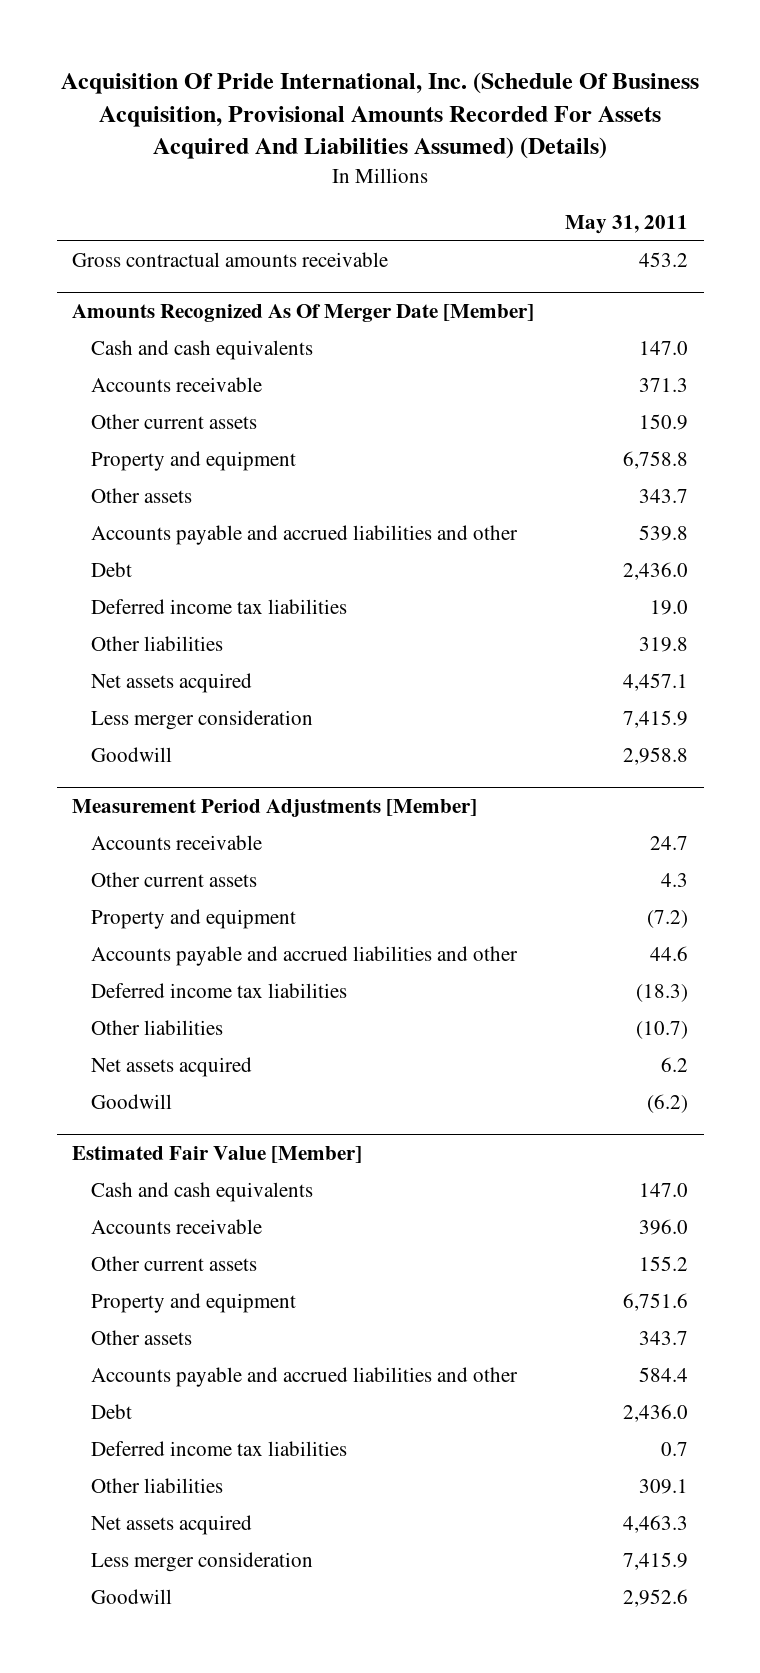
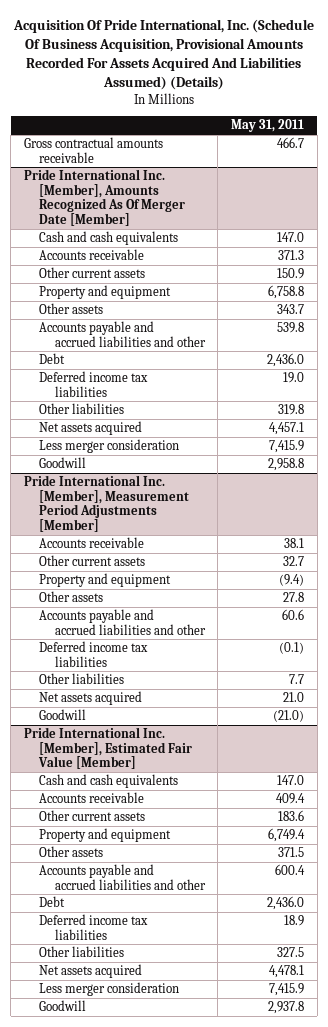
- Gross contractual amounts receivable | 453.2
- Amounts Recognized As Of Merger Date [Member]
+ Gross contractual amounts receivable | 466.7
+ Pride International Inc. [Member], Amounts Recognized As Of Merger Date [Member]
- Measurement Period Adjustments [Member]
- Accounts receivable | 24.7
- Other current assets | 4.3
- Property and equipment | (7.2)
- Accounts payable and accrued liabilities and other | 44.6
- Deferred income tax liabilities | (18.3)
- Other liabilities | (10.7)
- Net assets acquired | 6.2
- Goodwill | (6.2)
- Estimated Fair Value [Member]
+ Pride International Inc. [Member], Measurement Period Adjustments [Member]
+ Accounts receivable | 38.1
+ Other current assets | 32.7
+ Property and equipment | (9.4)
+ Other assets | 27.8
+ Accounts payable and accrued liabilities and other | 60.6
+ Deferred income tax liabilities | (0.1)
+ Other liabilities | 7.7
+ Net assets acquired | 21.0
+ Goodwill | (21.0)
+ Pride International Inc. [Member], Estimated Fair Value [Member]
- Accounts receivable | 396.0
- Other current assets | 155.2
- Property and equipment | 6,751.6
- Other assets | 343.7
- Accounts payable and accrued liabilities and other | 584.4
+ Accounts receivable | 409.4
+ Other current assets | 183.6
+ Property and equipment | 6,749.4
+ Other assets | 371.5
+ Accounts payable and accrued liabilities and other | 600.4
- Deferred income tax liabilities | 0.7
- Other liabilities | 309.1
- Net assets acquired | 4,463.3
+ Deferred income tax liabilities | 18.9
+ Other liabilities | 327.5
+ Net assets acquired | 4,478.1
- Goodwill | 2,952.6
+ Goodwill | 2,937.8

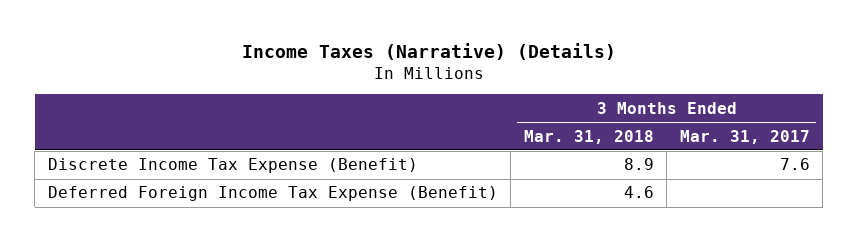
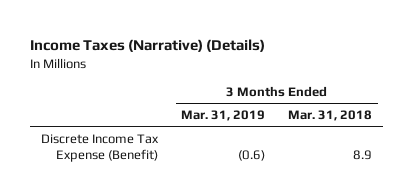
- | 3 Months Ended Mar. 31, 2018 | 3 Months Ended Mar. 31, 2017
+ | 3 Months Ended Mar. 31, 2019 | 3 Months Ended Mar. 31, 2018
- Deferred Foreign Income Tax Expense (Benefit) | 4.6 |

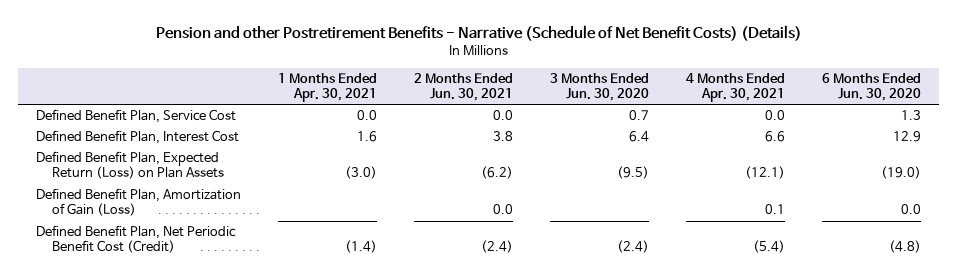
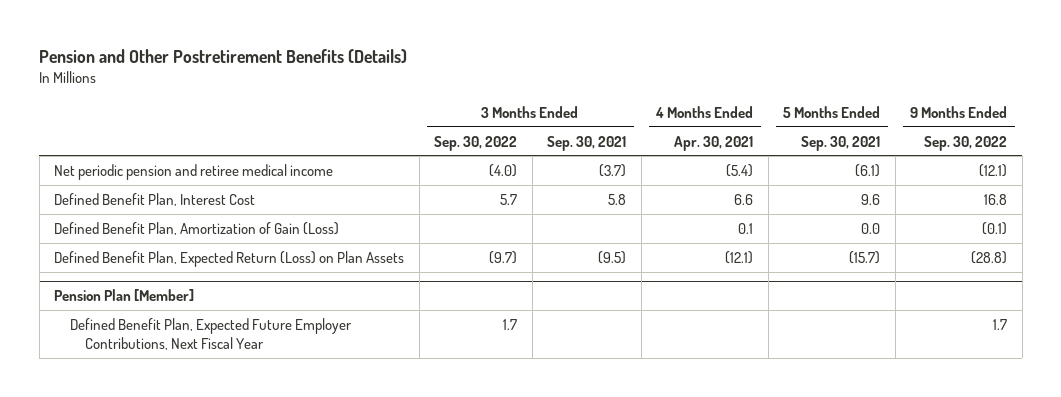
- Pension and other Postretirement Benefits - Narrative (Schedule of Net Benefit Costs) (Details)
+ Pension and Other Postretirement Benefits (Details)
- | 1 Months Ended Apr. 30, 2021 | 2 Months Ended Jun. 30, 2021 | 3 Months Ended Jun. 30, 2020 | 4 Months Ended Apr. 30, 2021 | 6 Months Ended Jun. 30, 2020
+ | 3 Months Ended Sep. 30, 2022 | 3 Months Ended Sep. 30, 2021 | 4 Months Ended Apr. 30, 2021 | 5 Months Ended Sep. 30, 2021 | 9 Months Ended Sep. 30, 2022
- Defined Benefit Plan, Service Cost | 0.0 | 0.0 | 0.7 | 0.0 | 1.3
+ Net periodic pension and retiree medical income | (4.0) | (3.7) | (5.4) | (6.1) | (12.1)
- Defined Benefit Plan, Net Periodic Benefit Cost (Credit) | (1.4) | (2.4) | (2.4) | (5.4) | (4.8)
moved down: Defined Benefit Plan, Expected Return (Loss) on Plan Assets | (9.7) | (9.5) | (12.1) | (15.7) | (28.8)
+ Pension Plan [Member]
+ Defined Benefit Plan, Expected Future Employer Contributions, Next Fiscal Year | 1.7 | | | | 1.7

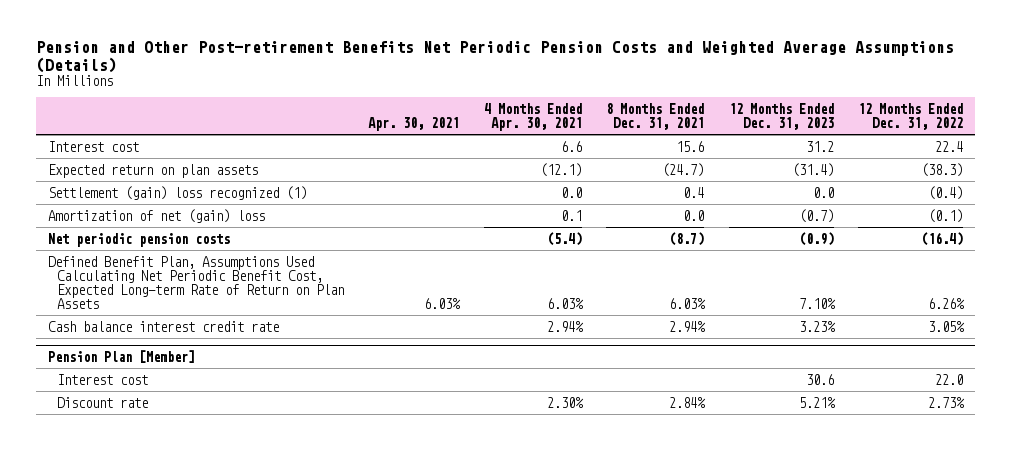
- Pension and Other Postretirement Benefits (Details)
+ Pension and Other Post-retirement Benefits Net Periodic Pension Costs and Weighted Average Assumptions (Details)
- | 3 Months Ended Sep. 30, 2022 | 3 Months Ended Sep. 30, 2021 | 4 Months Ended Apr. 30, 2021 | 5 Months Ended Sep. 30, 2021 | 9 Months Ended Sep. 30, 2022
+ | Apr. 30, 2021 | 4 Months Ended Apr. 30, 2021 | 8 Months Ended Dec. 31, 2021 | 12 Months Ended Dec. 31, 2023 | 12 Months Ended Dec. 31, 2022
- Net periodic pension and retiree medical income | (4.0) | (3.7) | (5.4) | (6.1) | (12.1)
- Defined Benefit Plan, Interest Cost | 5.7 | 5.8 | 6.6 | 9.6 | 16.8
- Defined Benefit Plan, Amortization of Gain (Loss) | | | 0.1 | 0.0 | (0.1)
- Defined Benefit Plan, Expected Return (Loss) on Plan Assets | (9.7) | (9.5) | (12.1) | (15.7) | (28.8)
+ Interest cost | | 6.6 | 15.6 | 31.2 | 22.4
+ Expected return on plan assets | | (12.1) | (24.7) | (31.4) | (38.3)
+ Settlement (gain) loss recognized (1) | | 0.0 | 0.4 | 0.0 | (0.4)
+ Amortization of net (gain) loss | | 0.1 | 0.0 | (0.7) | (0.1)
+ Net periodic pension costs | | (5.4) | (8.7) | (0.9) | (16.4)
+ Defined Benefit Plan, Assumptions Used Calculating Net Periodic Benefit Cost, Expected Long-term Rate of Return on Plan Assets | 6.03% | 6.03% | 6.03% | 7.10% | 6.26%
+ Cash balance interest credit rate | | 2.94% | 2.94% | 3.23% | 3.05%
@ Pension Plan [Member]
- Defined Benefit Plan, Expected Future Employer Contributions, Next Fiscal Year | 1.7 | | | | 1.7
+ Interest cost | | | | 30.6 | 22.0
+ Discount rate | | 2.30% | 2.84% | 5.21% | 2.73%

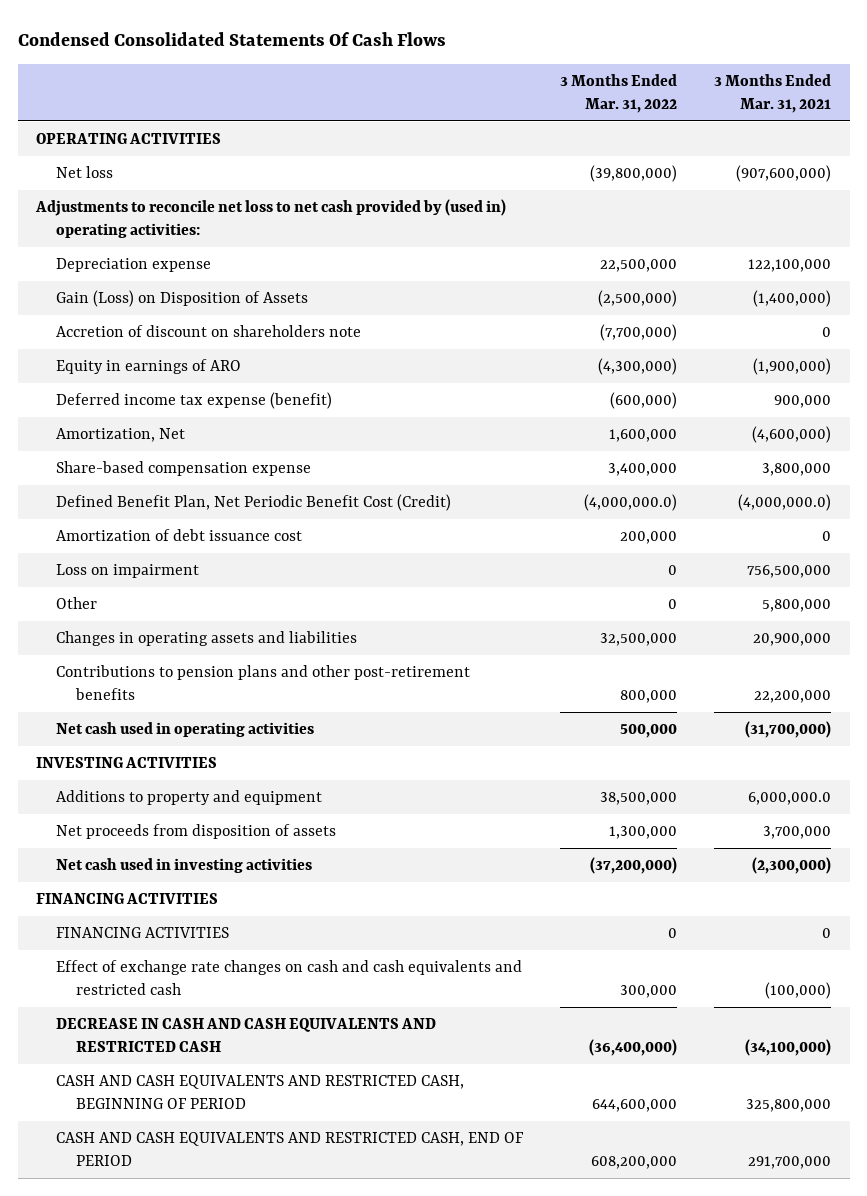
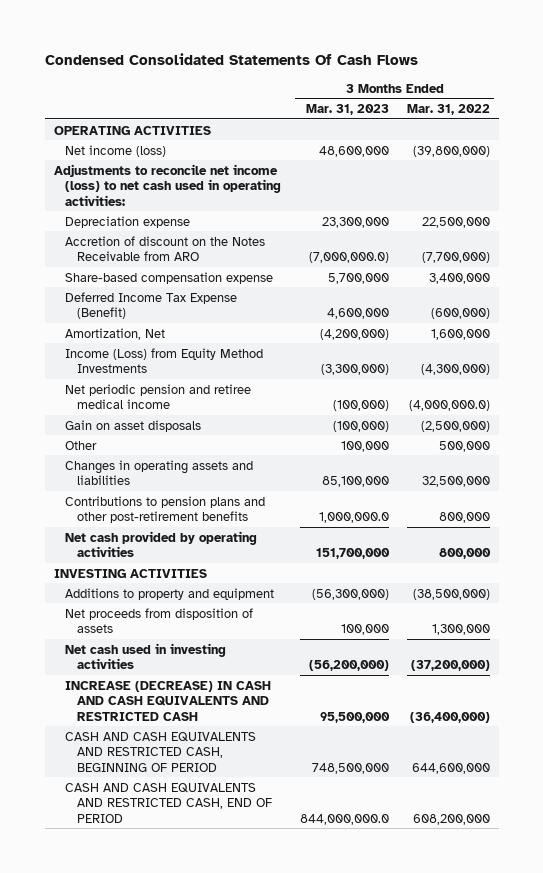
- | 3 Months Ended Mar. 31, 2022 | 3 Months Ended Mar. 31, 2021
+ | 3 Months Ended Mar. 31, 2023 | 3 Months Ended Mar. 31, 2022
- Net loss | (39,800,000) | (907,600,000)
- Adjustments to reconcile net loss to net cash provided by (used in) operating activities:
+ Net income (loss) | 48,600,000 | (39,800,000)
+ Adjustments to reconcile net income (loss) to net cash used in operating activities:
- Gain (Loss) on Disposition of Assets | (2,500,000) | (1,400,000)
- Accretion of discount on shareholders note | (7,700,000) | 0
- Equity in earnings of ARO | (4,300,000) | (1,900,000)
- Deferred income tax expense (benefit) | (600,000) | 900,000
+ Accretion of discount on the Notes Receivable from ARO | (7,000,000.0) | (7,700,000)
- Defined Benefit Plan, Net Periodic Benefit Cost (Credit) | (4,000,000.0) | (4,000,000.0)
- Amortization of debt issuance cost | 200,000 | 0
- Loss on impairment | 0 | 756,500,000
- Other | 0 | 5,800,000
+ Deferred Income Tax Expense (Benefit) | 4,600,000 | (600,000)
moved down: Amortization, Net | (4,200,000) | 1,600,000
+ Income (Loss) from Equity Method Investments | (3,300,000) | (4,300,000)
+ Net periodic pension and retiree medical income | (100,000) | (4,000,000.0)
+ Gain on asset disposals | (100,000) | (2,500,000)
+ Other | 100,000 | 500,000
- Net cash used in operating activities | 500,000 | (31,700,000)
+ Net cash provided by operating activities | 151,700,000 | 800,000
- Additions to property and equipment | 38,500,000 | 6,000,000.0
+ Additions to property and equipment | (56,300,000) | (38,500,000)
- FINANCING ACTIVITIES
- FINANCING ACTIVITIES | 0 | 0
- Effect of exchange rate changes on cash and cash equivalents and restricted cash | 300,000 | (100,000)
- DECREASE IN CASH AND CASH EQUIVALENTS AND RESTRICTED CASH | (36,400,000) | (34,100,000)
+ INCREASE (DECREASE) IN CASH AND CASH EQUIVALENTS AND RESTRICTED CASH | 95,500,000 | (36,400,000)

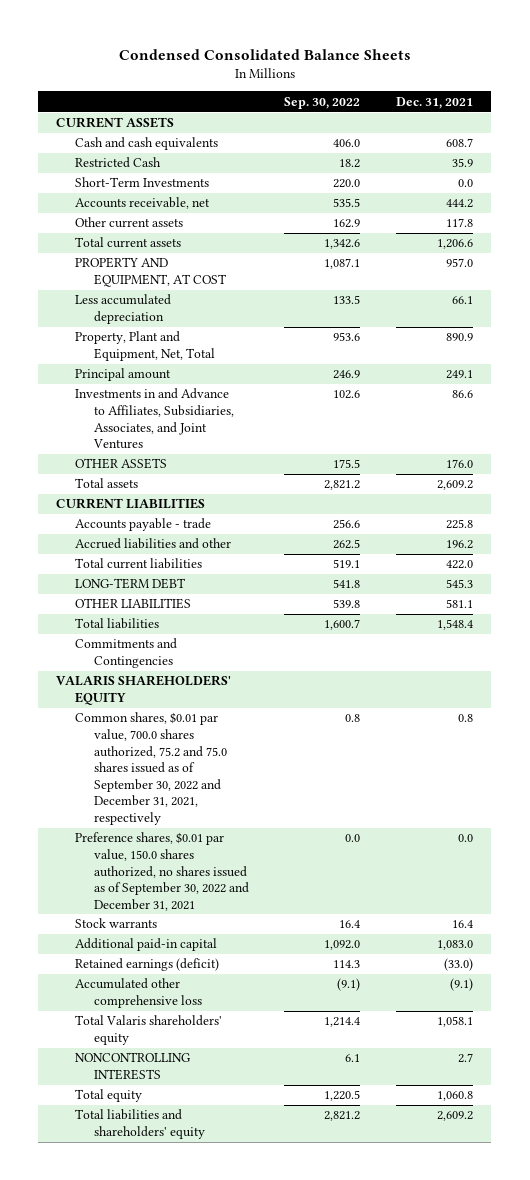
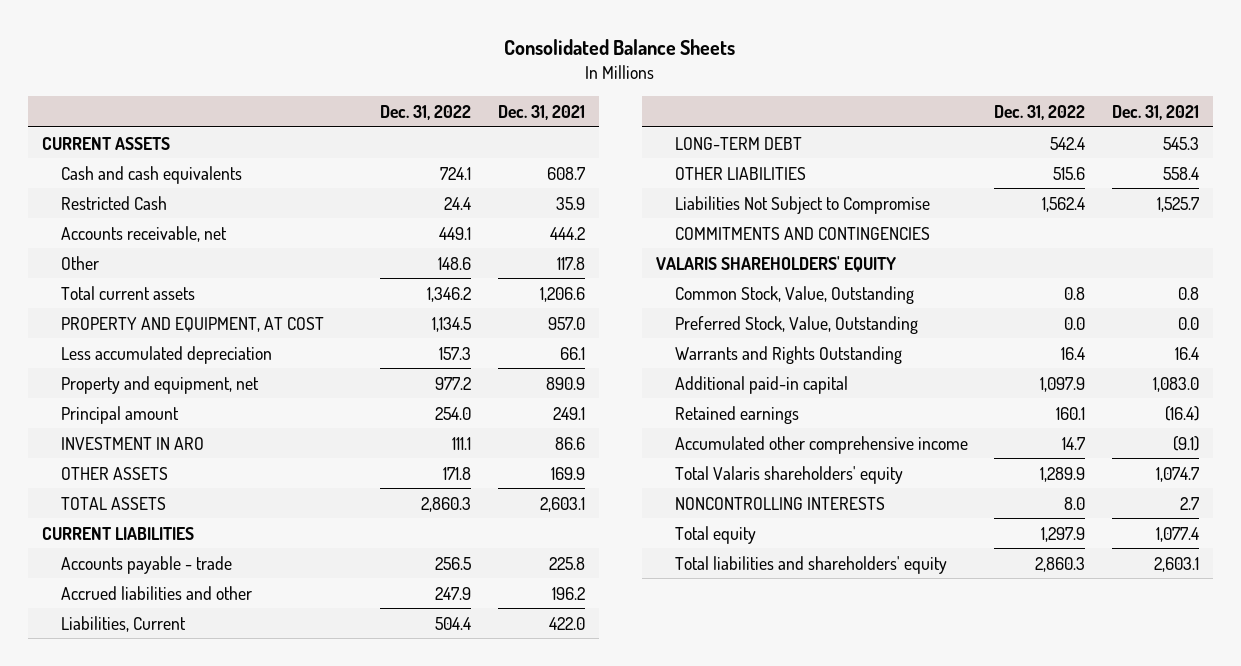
- Condensed Consolidated Balance Sheets
+ Consolidated Balance Sheets
- | Sep. 30, 2022 | Dec. 31, 2021
+ | Dec. 31, 2022 | Dec. 31, 2021
- Short-Term Investments | 220.0 | 0.0
- Other current assets | 162.9 | 117.8
+ Other | 148.6 | 117.8
- Property, Plant and Equipment, Net, Total | 953.6 | 890.9
+ Property and equipment, net | 977.2 | 890.9
- Investments in and Advance to Affiliates, Subsidiaries, Associates, and Joint Ventures | 102.6 | 86.6
- OTHER ASSETS | 175.5 | 176.0
- Total assets | 2,821.2 | 2,609.2
+ INVESTMENT IN ARO | 111.1 | 86.6
+ OTHER ASSETS | 171.8 | 169.9
+ TOTAL ASSETS | 2,860.3 | 2,603.1
- Total current liabilities | 519.1 | 422.0
+ Liabilities, Current | 504.4 | 422.0
- OTHER LIABILITIES | 539.8 | 581.1
- Total liabilities | 1,600.7 | 1,548.4
- Commitments and Contingencies
+ OTHER LIABILITIES | 515.6 | 558.4
+ Liabilities Not Subject to Compromise | 1,562.4 | 1,525.7
+ COMMITMENTS AND CONTINGENCIES
- Common shares, $0.01 par value, 700.0 shares authorized, 75.2 and 75.0 shares issued as of September 30, 2022 and December 31, 2021, respectively | 0.8 | 0.8
- Preference shares, $0.01 par value, 150.0 shares authorized, no shares issued as of September 30, 2022 and December 31, 2021 | 0.0 | 0.0
- Stock warrants | 16.4 | 16.4
+ Common Stock, Value, Outstanding | 0.8 | 0.8
+ Preferred Stock, Value, Outstanding | 0.0 | 0.0
+ Warrants and Rights Outstanding | 16.4 | 16.4
- Retained earnings (deficit) | 114.3 | (33.0)
- Accumulated other comprehensive loss | (9.1) | (9.1)
- Total Valaris shareholders' equity | 1,214.4 | 1,058.1
+ Retained earnings | 160.1 | (16.4)
+ Accumulated other comprehensive income | 14.7 | (9.1)
+ Total Valaris shareholders' equity | 1,289.9 | 1,074.7
- Total equity | 1,220.5 | 1,060.8
- Total liabilities and shareholders' equity | 2,821.2 | 2,609.2
+ Total equity | 1,297.9 | 1,077.4
+ Total liabilities and shareholders' equity | 2,860.3 | 2,603.1

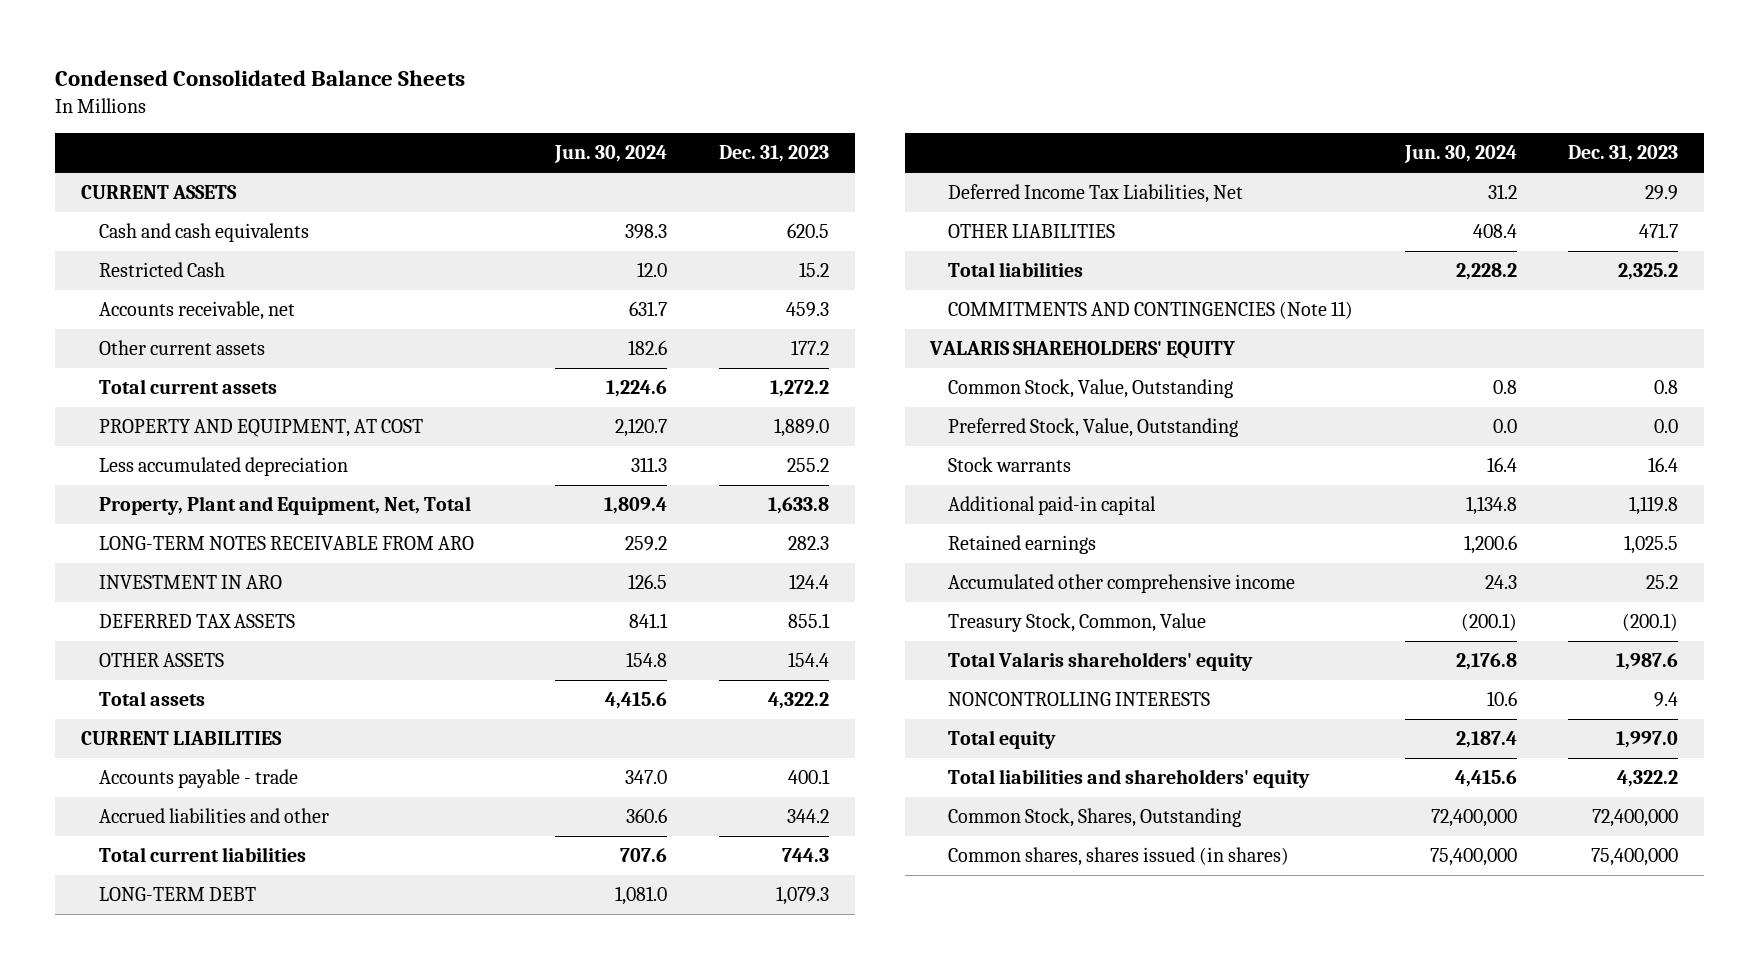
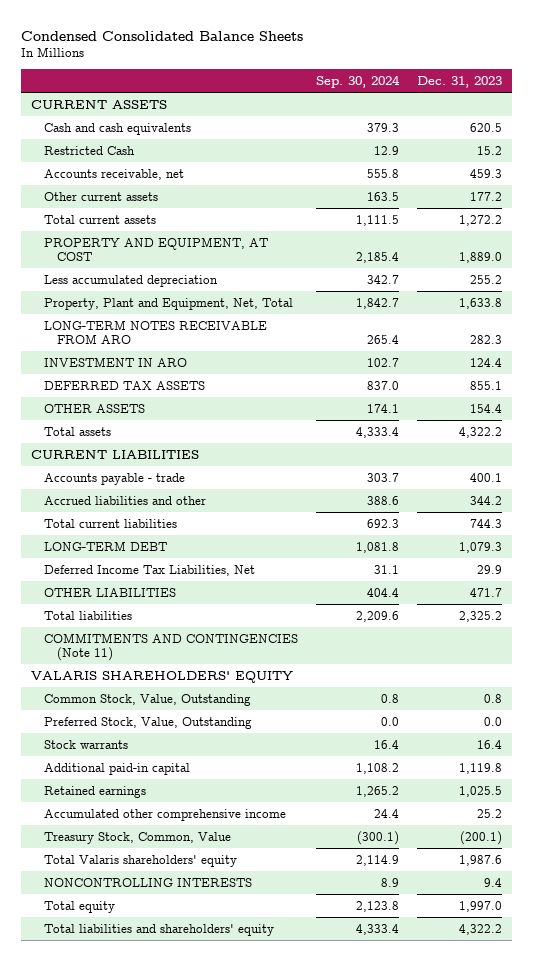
- | Jun. 30, 2024 | Dec. 31, 2023
+ | Sep. 30, 2024 | Dec. 31, 2023
- Common Stock, Shares, Outstanding | 72,400,000 | 72,400,000
- Common shares, shares issued (in shares) | 75,400,000 | 75,400,000

